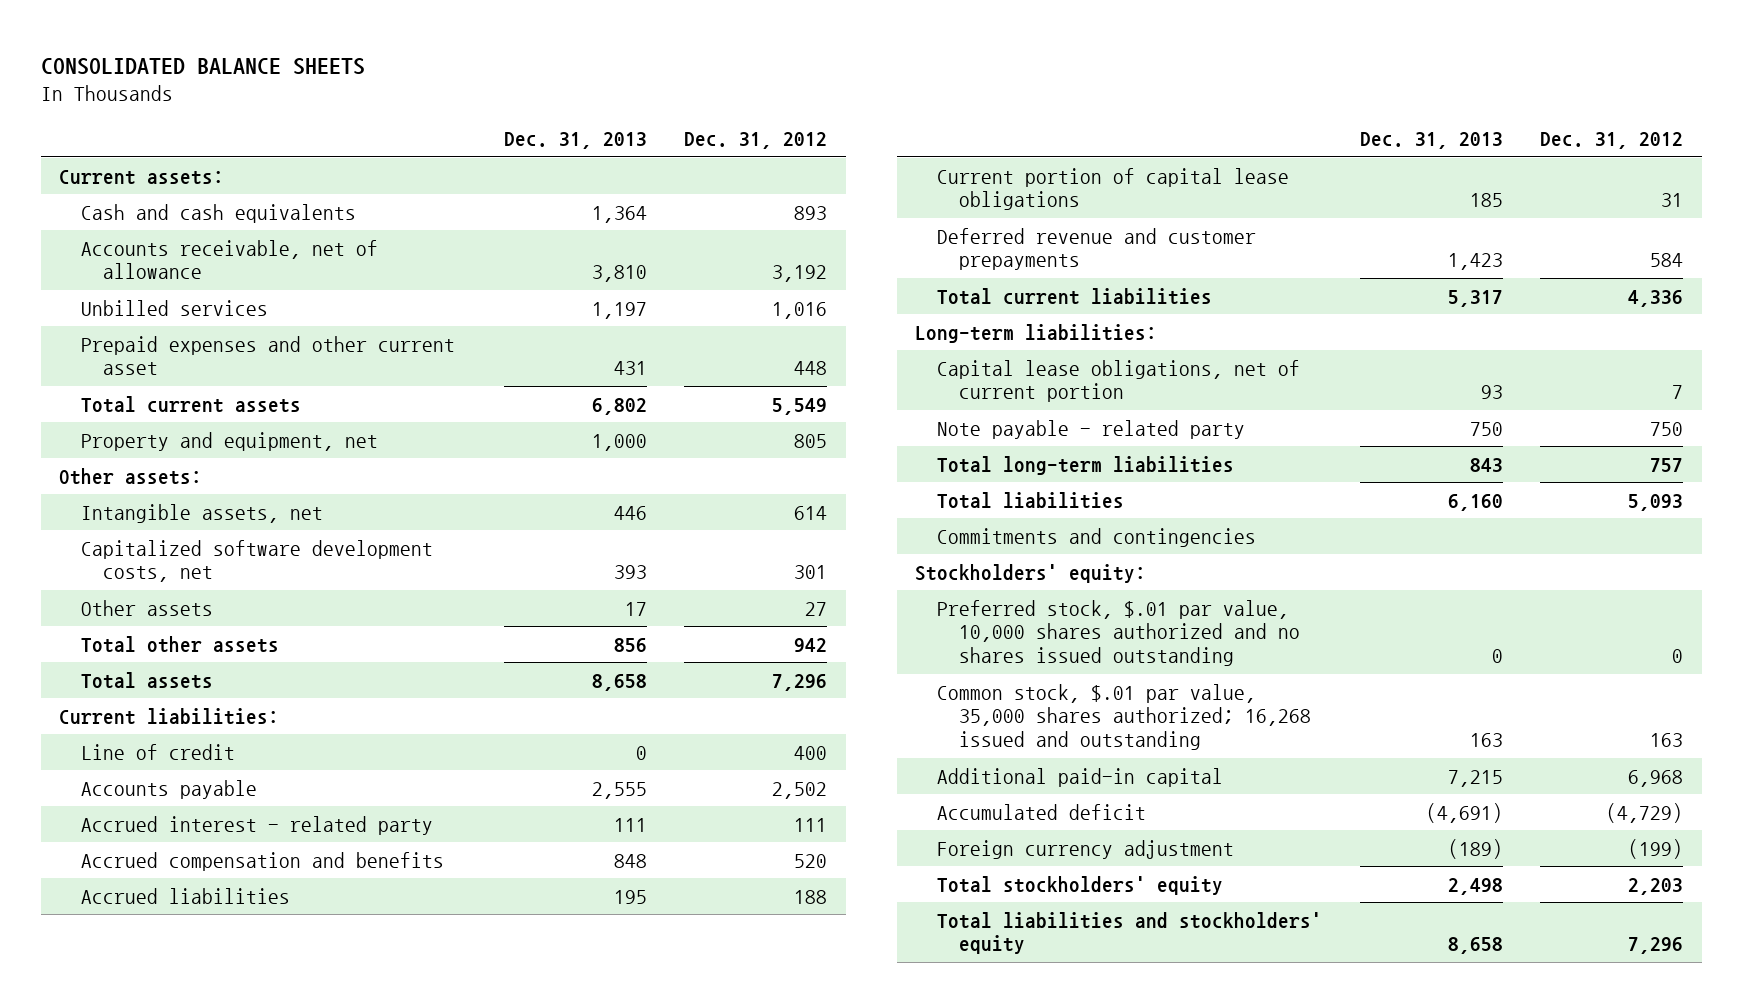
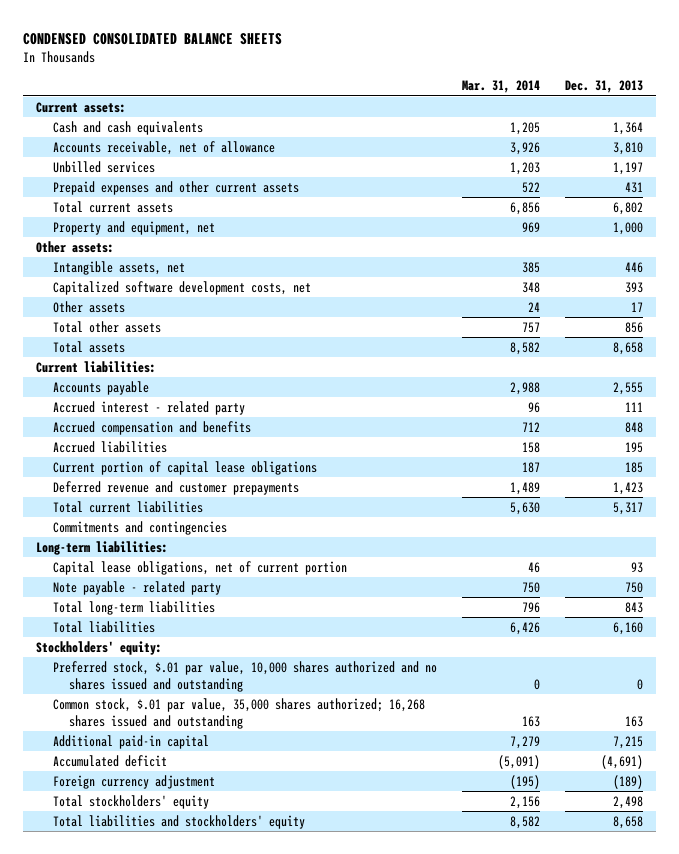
- CONSOLIDATED BALANCE SHEETS
+ CONDENSED CONSOLIDATED BALANCE SHEETS
- | Dec. 31, 2013 | Dec. 31, 2012
+ | Mar. 31, 2014 | Dec. 31, 2013
- Prepaid expenses and other current asset | 431 | 448
+ Prepaid expenses and other current assets | 522 | 431
- Line of credit | 0 | 400
moved up: Commitments and contingencies
- Preferred stock, $.01 par value, 10,000 shares authorized and no shares issued outstanding | 0 | 0
- Common stock, $.01 par value, 35,000 shares authorized; 16,268 issued and outstanding | 163 | 163
+ Preferred stock, $.01 par value, 10,000 shares authorized and no shares issued and outstanding | 0 | 0
+ Common stock, $.01 par value, 35,000 shares authorized; 16,268 shares issued and outstanding | 163 | 163

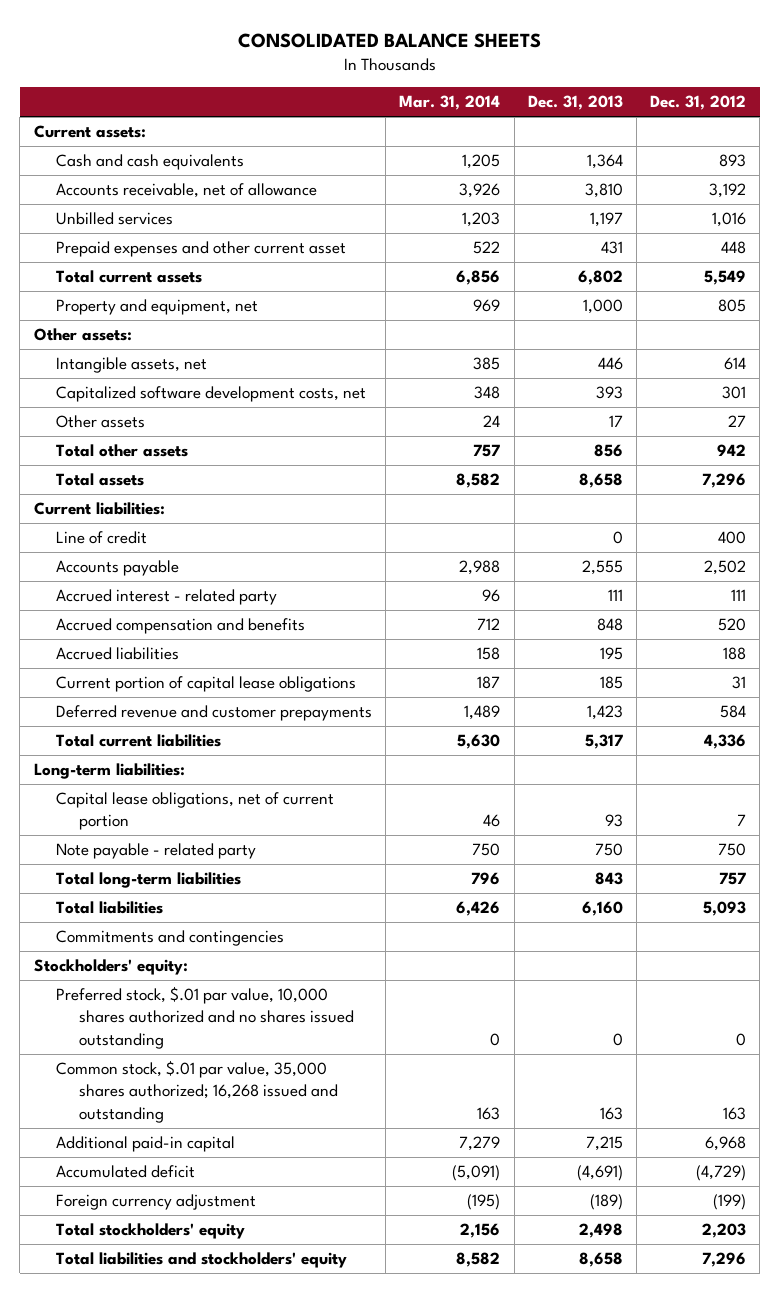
- CONDENSED CONSOLIDATED BALANCE SHEETS
+ CONSOLIDATED BALANCE SHEETS
- | Mar. 31, 2014 | Dec. 31, 2013
+ | Mar. 31, 2014 | Dec. 31, 2013 | Dec. 31, 2012
- Prepaid expenses and other current assets | 522 | 431
+ Prepaid expenses and other current asset | 522 | 431 | 448
+ Line of credit | | 0 | 400
moved down: Commitments and contingencies
- Preferred stock, $.01 par value, 10,000 shares authorized and no shares issued and outstanding | 0 | 0
- Common stock, $.01 par value, 35,000 shares authorized; 16,268 shares issued and outstanding | 163 | 163
+ Preferred stock, $.01 par value, 10,000 shares authorized and no shares issued outstanding | 0 | 0 | 0
+ Common stock, $.01 par value, 35,000 shares authorized; 16,268 issued and outstanding | 163 | 163 | 163

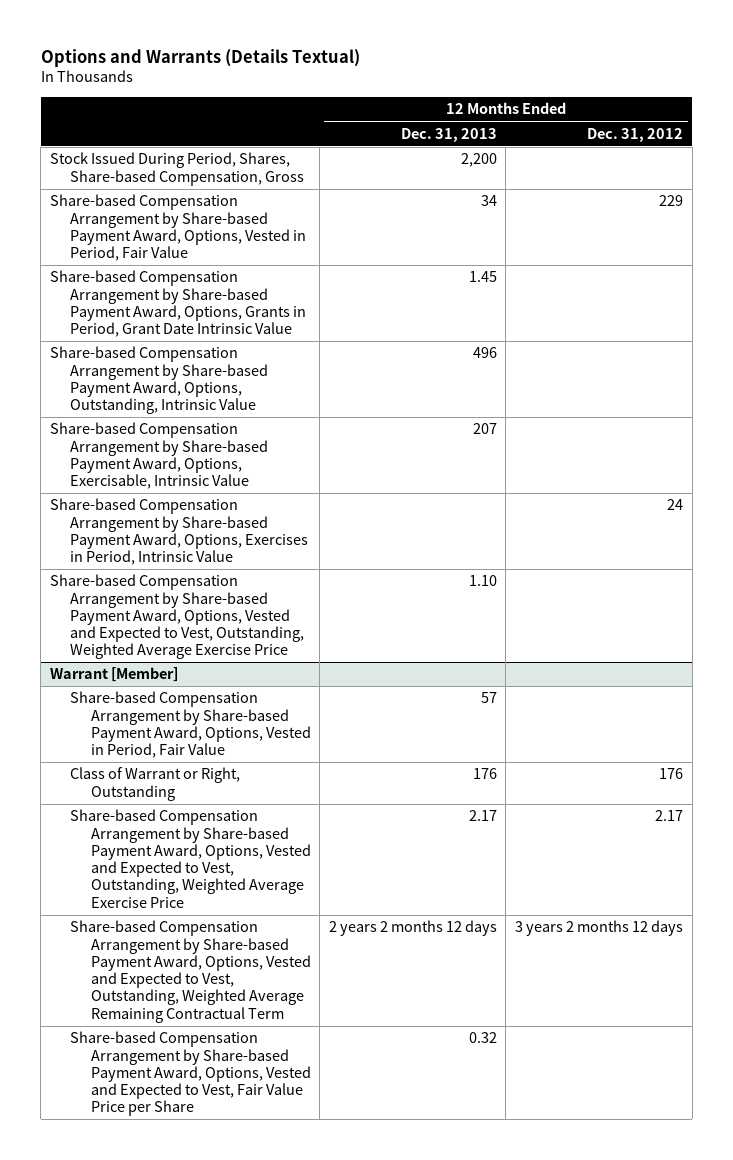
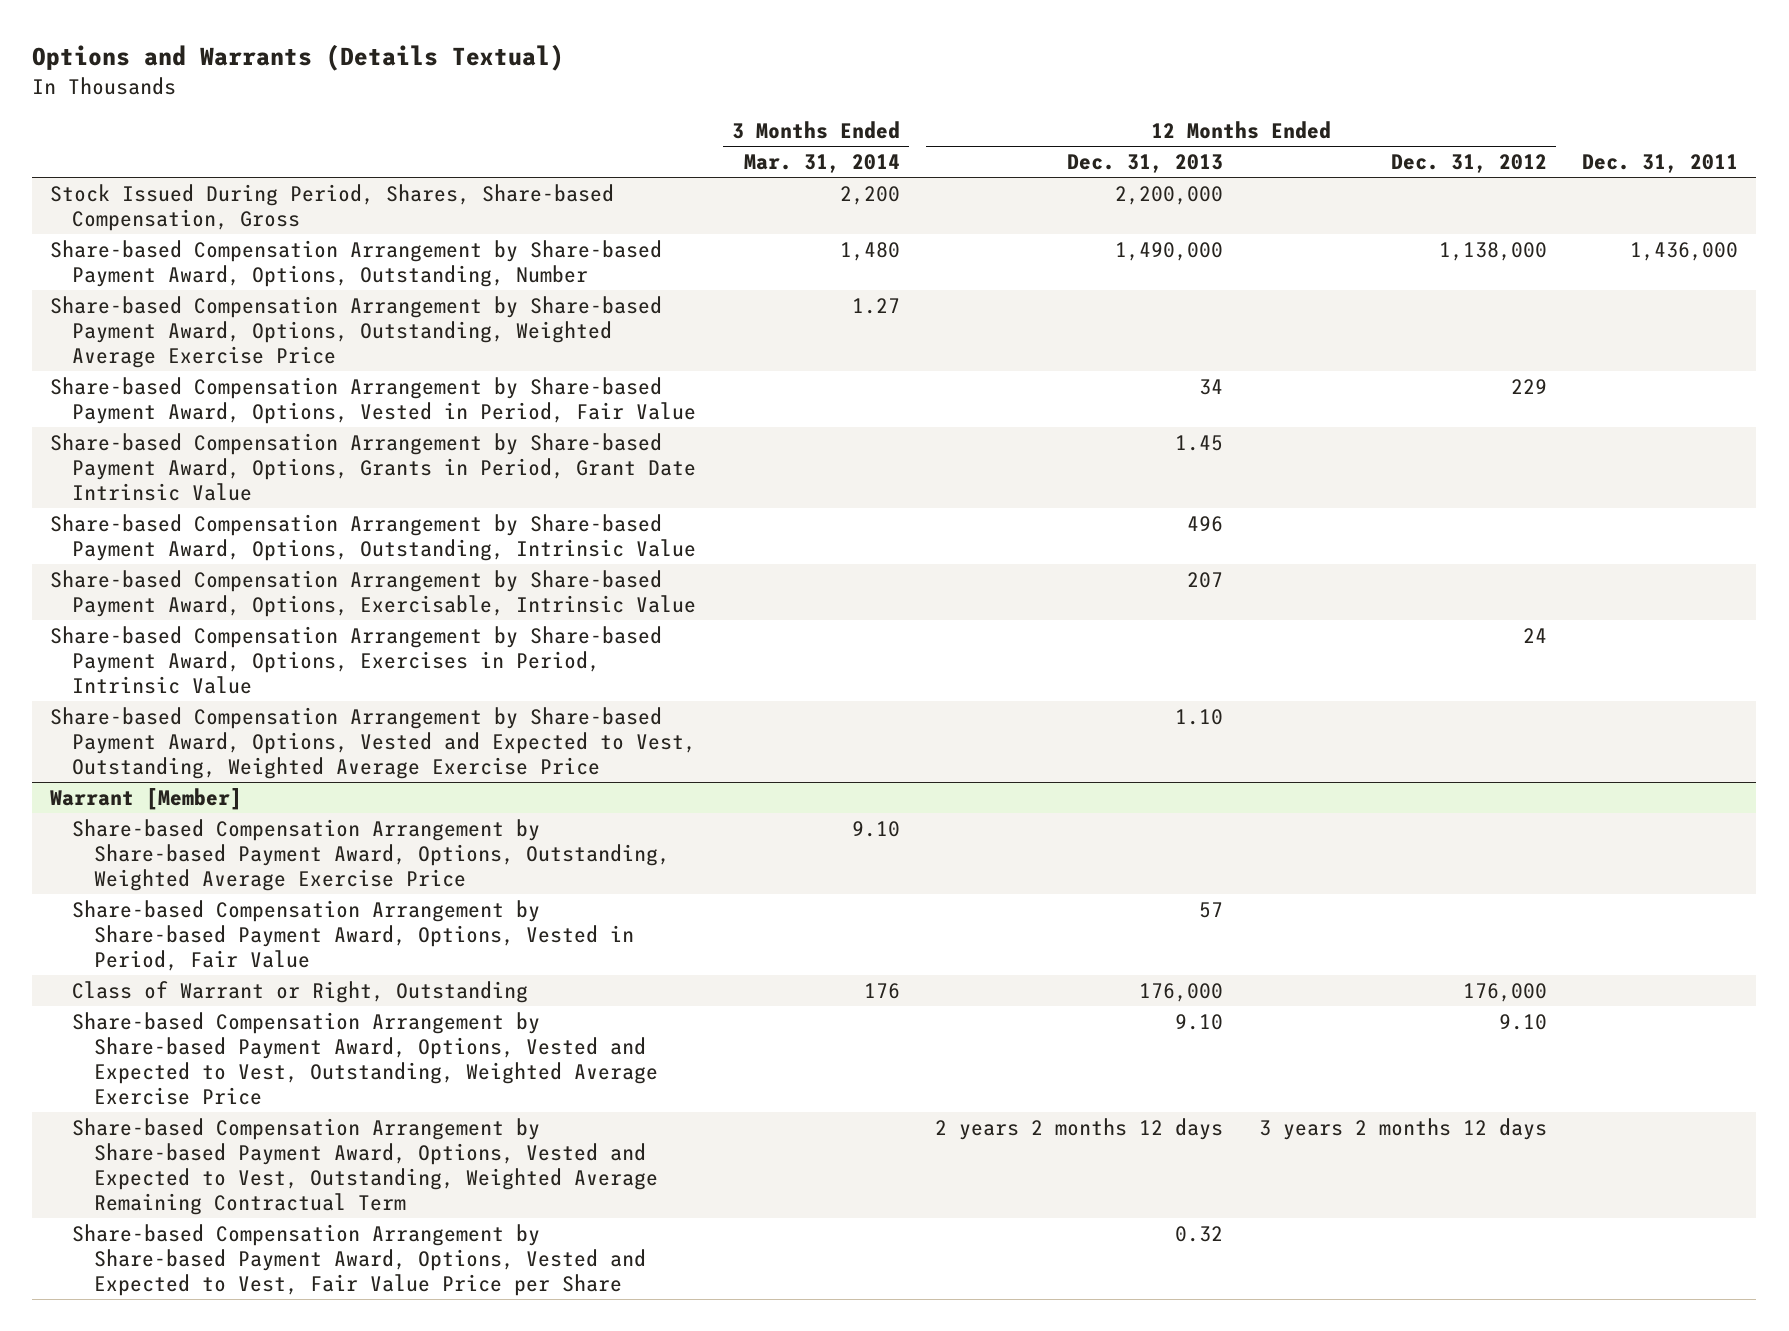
- | 12 Months Ended Dec. 31, 2013 | 12 Months Ended Dec. 31, 2012
+ | 3 Months Ended Mar. 31, 2014 | 12 Months Ended Dec. 31, 2013 | 12 Months Ended Dec. 31, 2012 | Dec. 31, 2011
- Stock Issued During Period, Shares, Share-based Compensation, Gross | 2,200 |
+ Stock Issued During Period, Shares, Share-based Compensation, Gross | 2,200 | 2,200,000 | |
+ Share-based Compensation Arrangement by Share-based Payment Award, Options, Outstanding, Number | 1,480 | 1,490,000 | 1,138,000 | 1,436,000
+ Share-based Compensation Arrangement by Share-based Payment Award, Options, Outstanding, Weighted Average Exercise Price | 1.27 | | |
@ Warrant [Member]
+ Share-based Compensation Arrangement by Share-based Payment Award, Options, Outstanding, Weighted Average Exercise Price | 9.10 | | |
- Class of Warrant or Right, Outstanding | 176 | 176
- Share-based Compensation Arrangement by Share-based Payment Award, Options, Vested and Expected to Vest, Outstanding, Weighted Average Exercise Price | 2.17 | 2.17
+ Class of Warrant or Right, Outstanding | 176 | 176,000 | 176,000 |
+ Share-based Compensation Arrangement by Share-based Payment Award, Options, Vested and Expected to Vest, Outstanding, Weighted Average Exercise Price | | 9.10 | 9.10 |

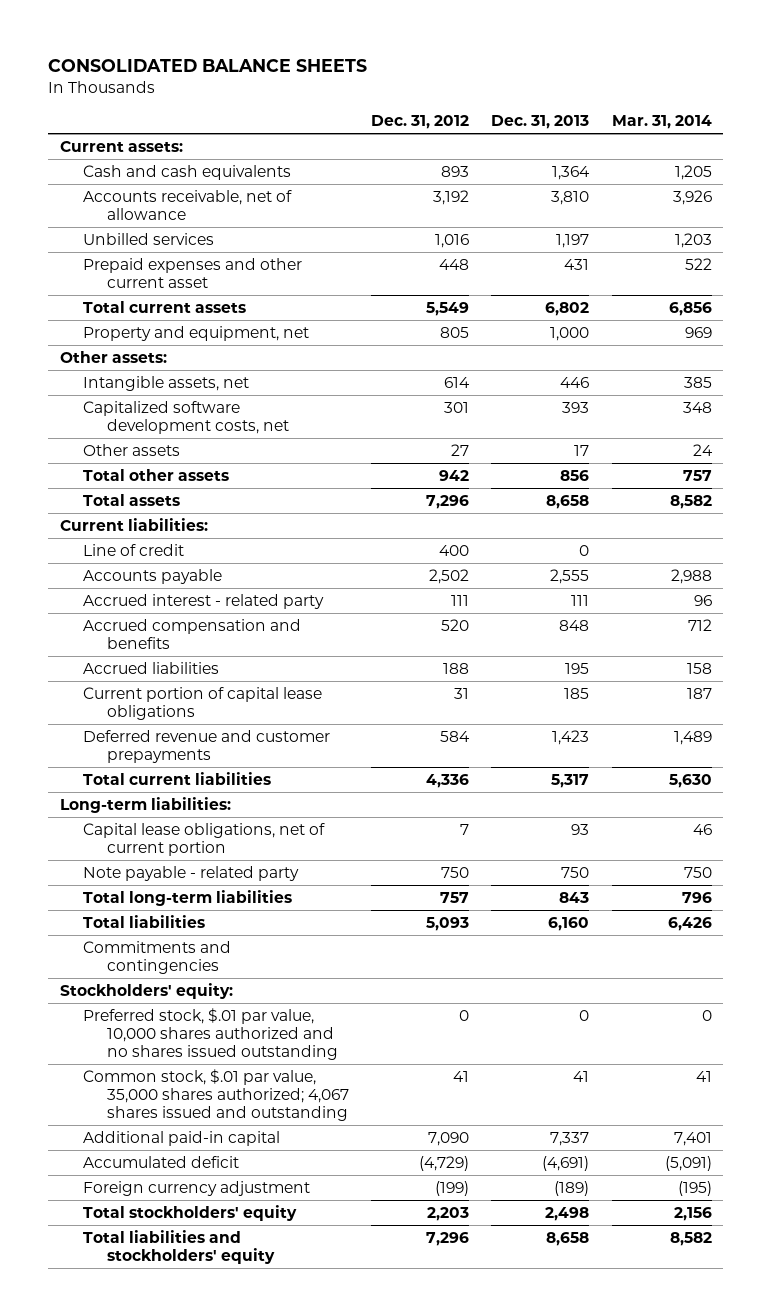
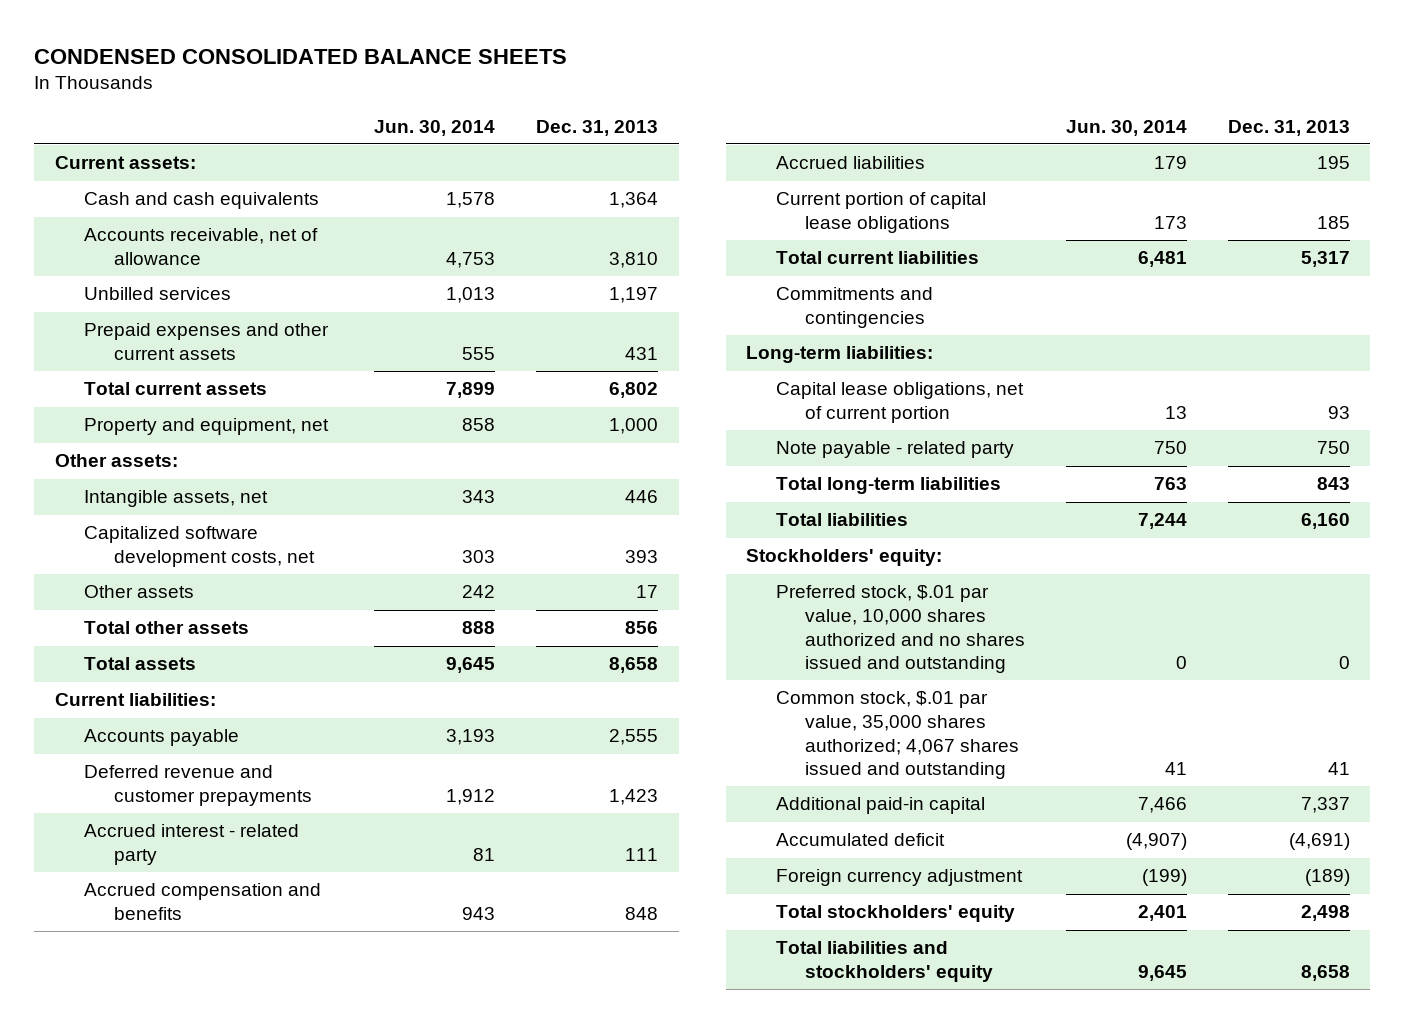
- CONSOLIDATED BALANCE SHEETS
+ CONDENSED CONSOLIDATED BALANCE SHEETS
- | Dec. 31, 2012 | Dec. 31, 2013 | Mar. 31, 2014
+ | Jun. 30, 2014 | Dec. 31, 2013
- Prepaid expenses and other current asset | 448 | 431 | 522
+ Prepaid expenses and other current assets | 555 | 431
- Line of credit | 400 | 0 |
moved up: Deferred revenue and customer prepayments | 1,912 | 1,423
moved up: Commitments and contingencies
- Preferred stock, $.01 par value, 10,000 shares authorized and no shares issued outstanding | 0 | 0 | 0
+ Preferred stock, $.01 par value, 10,000 shares authorized and no shares issued and outstanding | 0 | 0

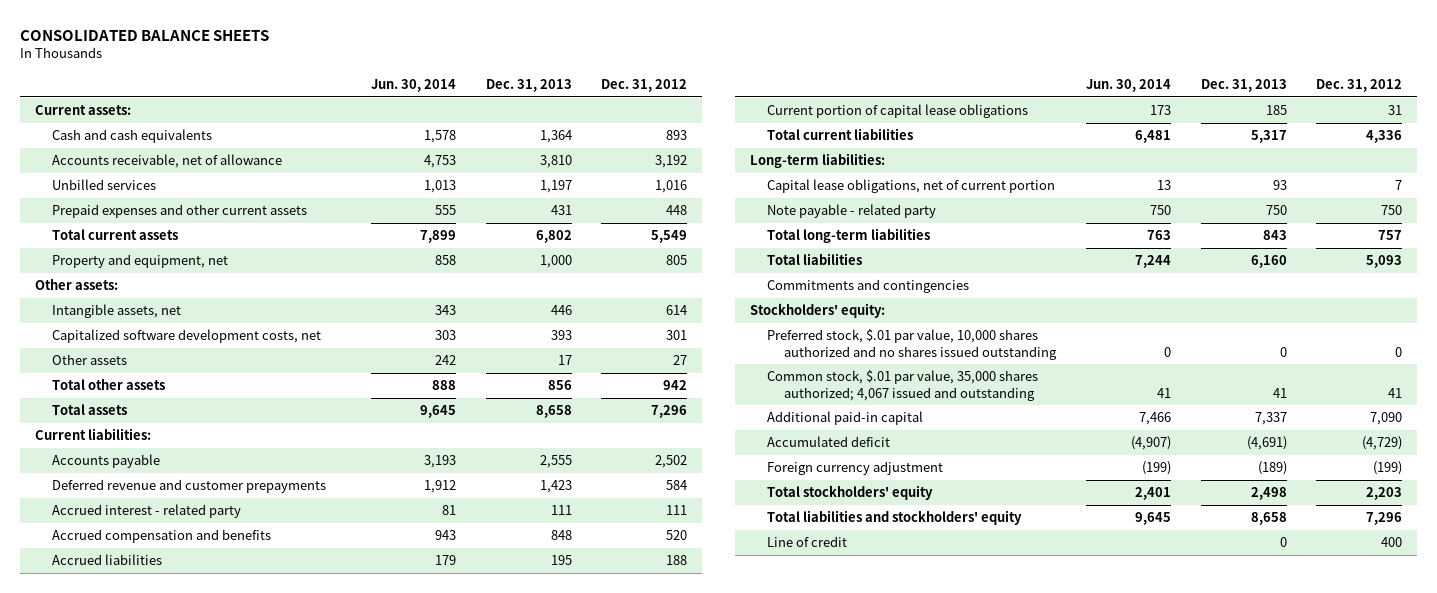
- CONDENSED CONSOLIDATED BALANCE SHEETS
+ CONSOLIDATED BALANCE SHEETS
- | Jun. 30, 2014 | Dec. 31, 2013
+ | Jun. 30, 2014 | Dec. 31, 2013 | Dec. 31, 2012
moved down: Commitments and contingencies
- Preferred stock, $.01 par value, 10,000 shares authorized and no shares issued and outstanding | 0 | 0
- Common stock, $.01 par value, 35,000 shares authorized; 4,067 shares issued and outstanding | 41 | 41
+ Preferred stock, $.01 par value, 10,000 shares authorized and no shares issued outstanding | 0 | 0 | 0
+ Common stock, $.01 par value, 35,000 shares authorized; 4,067 issued and outstanding | 41 | 41 | 41
+ Line of credit | | 0 | 400

